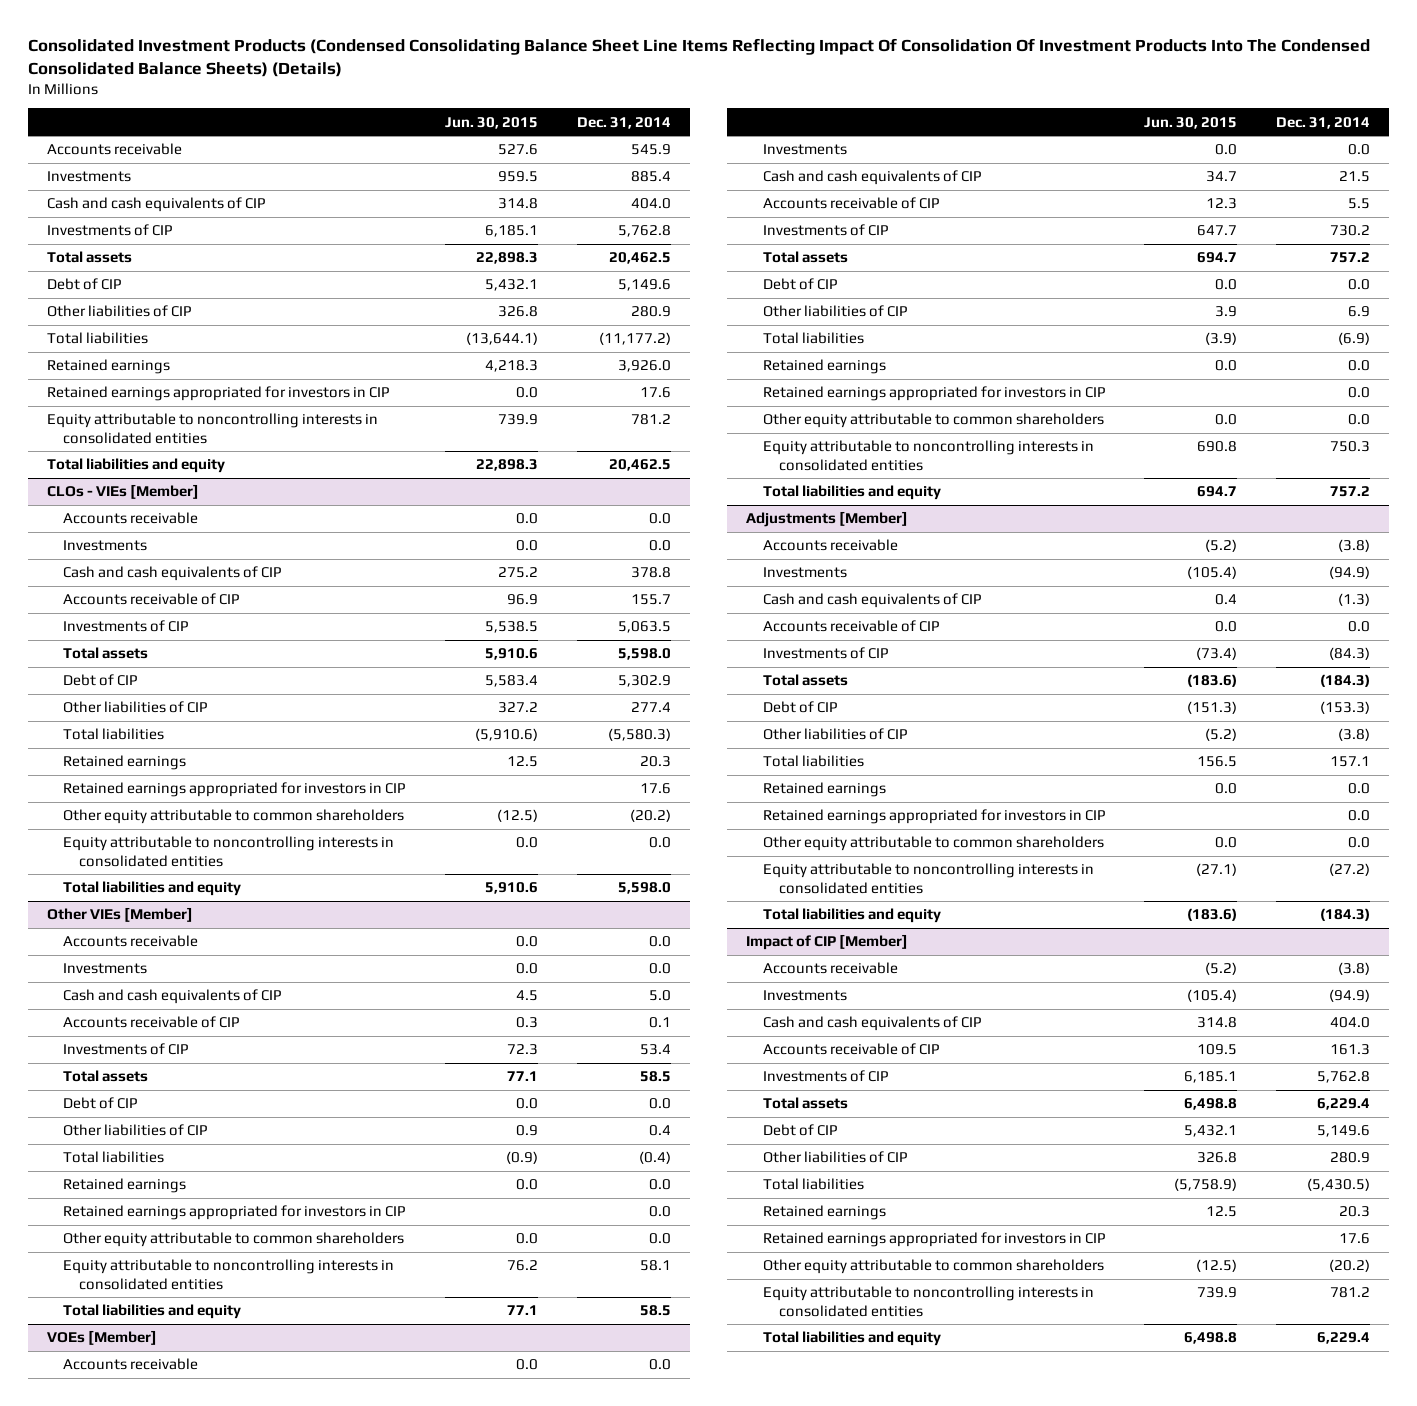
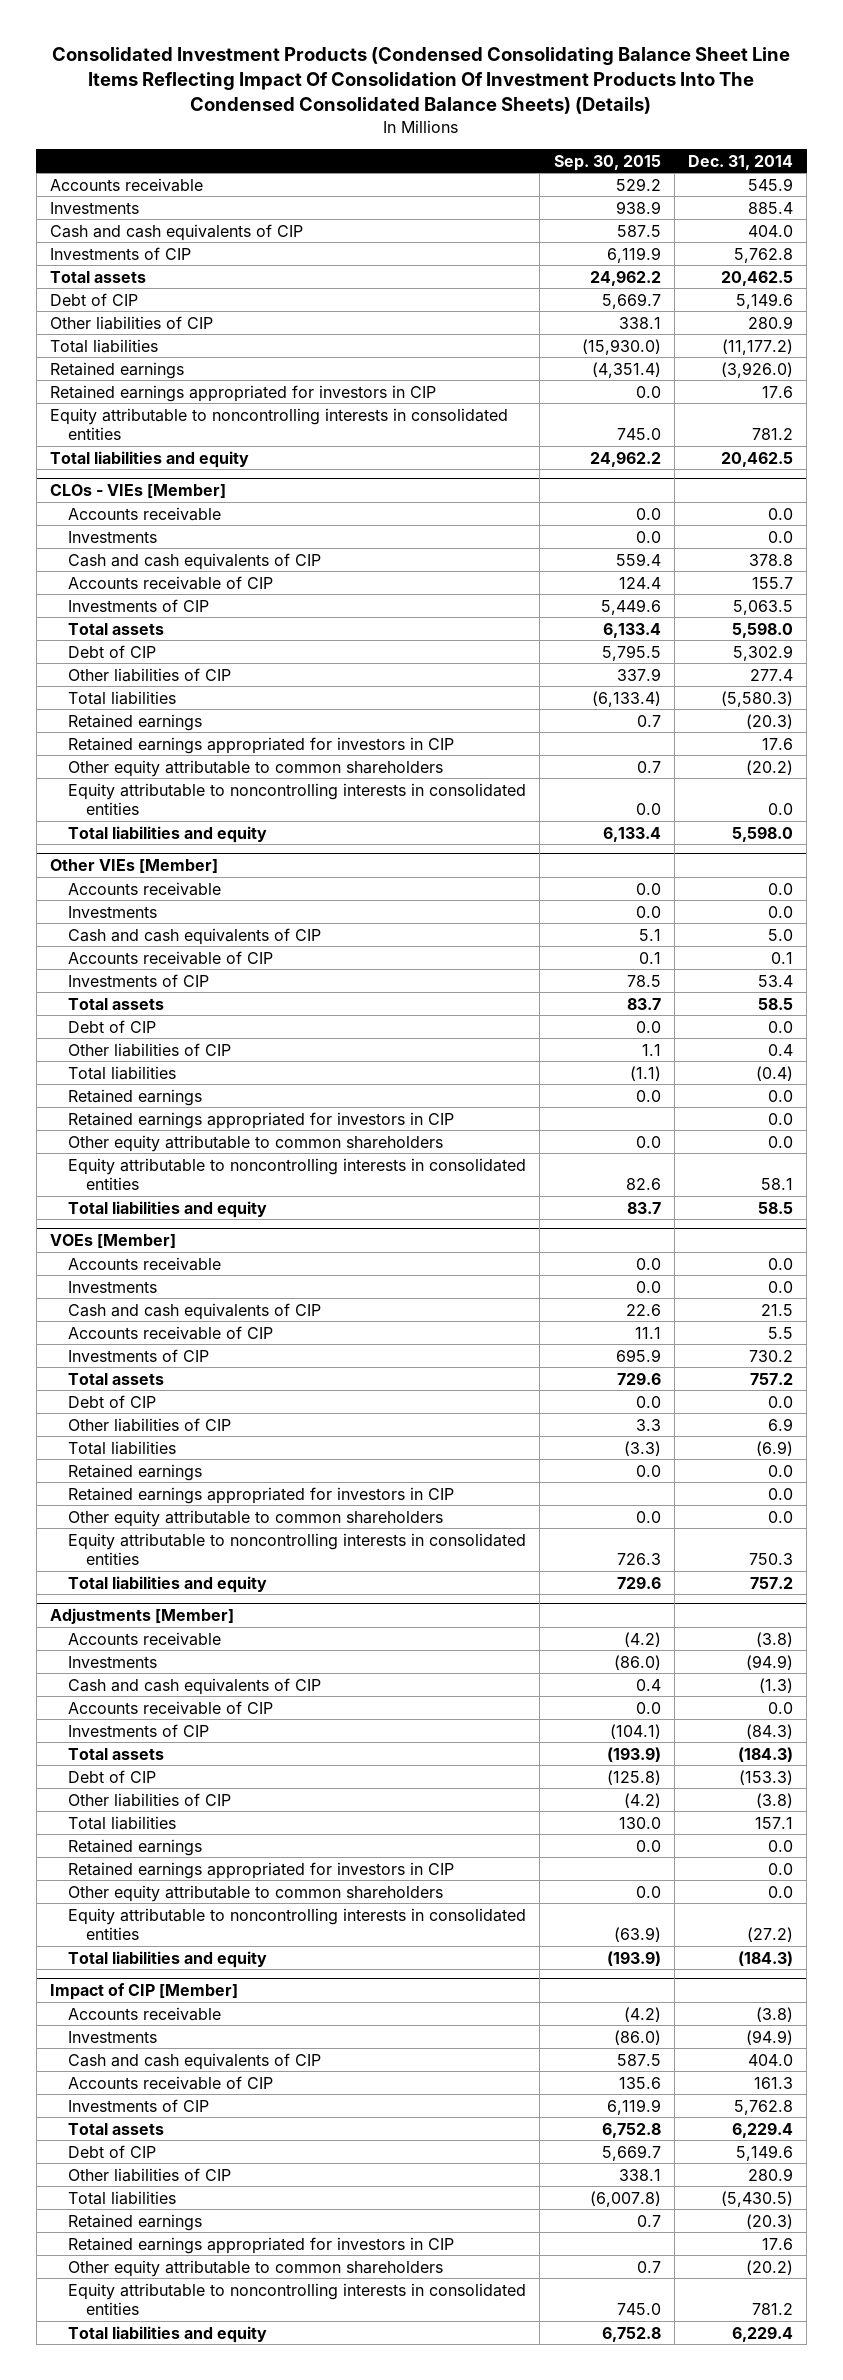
- | Jun. 30, 2015 | Dec. 31, 2014
+ | Sep. 30, 2015 | Dec. 31, 2014
- Retained earnings | 4,218.3 | 3,926.0
+ Retained earnings | (4,351.4) | (3,926.0)
@ CLOs - VIEs [Member]
- Retained earnings | 12.5 | 20.3
+ Retained earnings | 0.7 | (20.3)
@ Impact of CIP [Member]
- Retained earnings | 12.5 | 20.3
+ Retained earnings | 0.7 | (20.3)

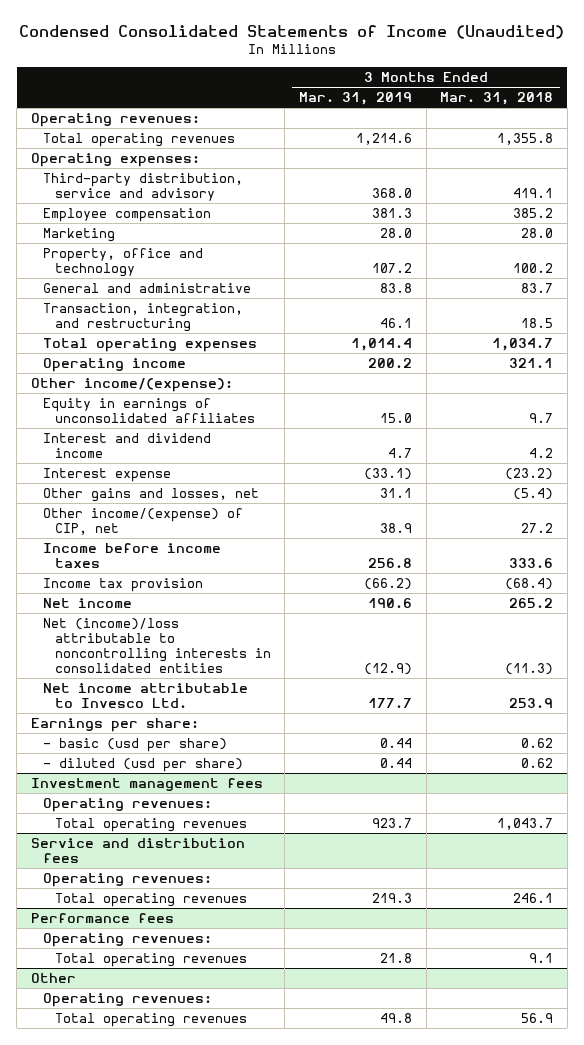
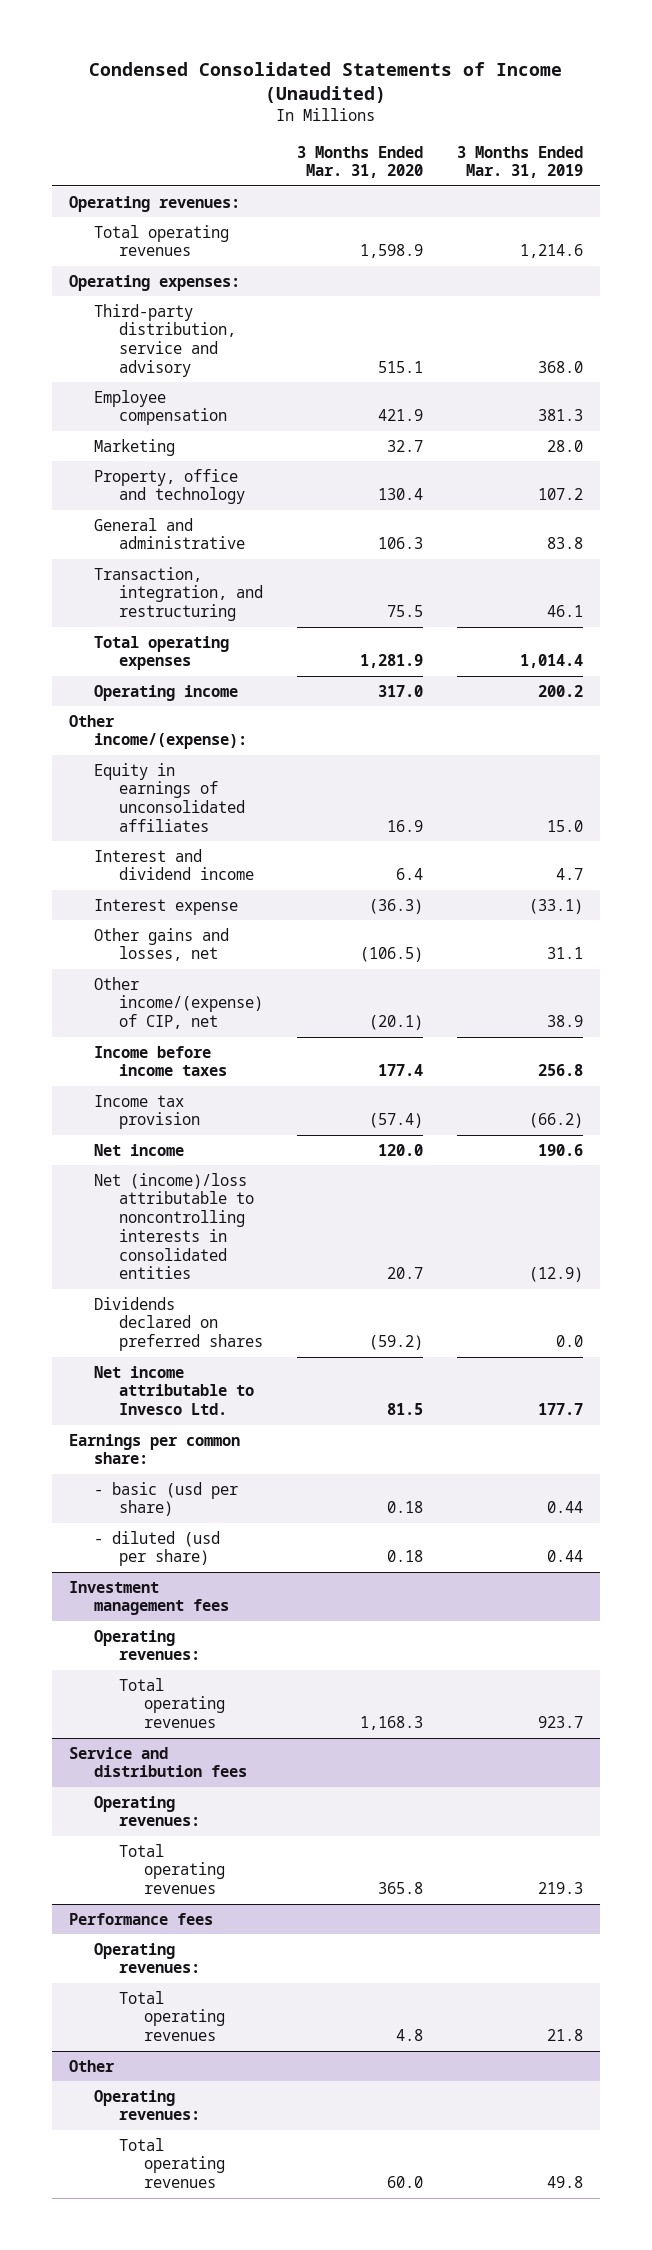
- | 3 Months Ended Mar. 31, 2019 | 3 Months Ended Mar. 31, 2018
+ | 3 Months Ended Mar. 31, 2020 | 3 Months Ended Mar. 31, 2019
+ Dividends declared on preferred shares | (59.2) | 0.0
- Earnings per share:
+ Earnings per common share:

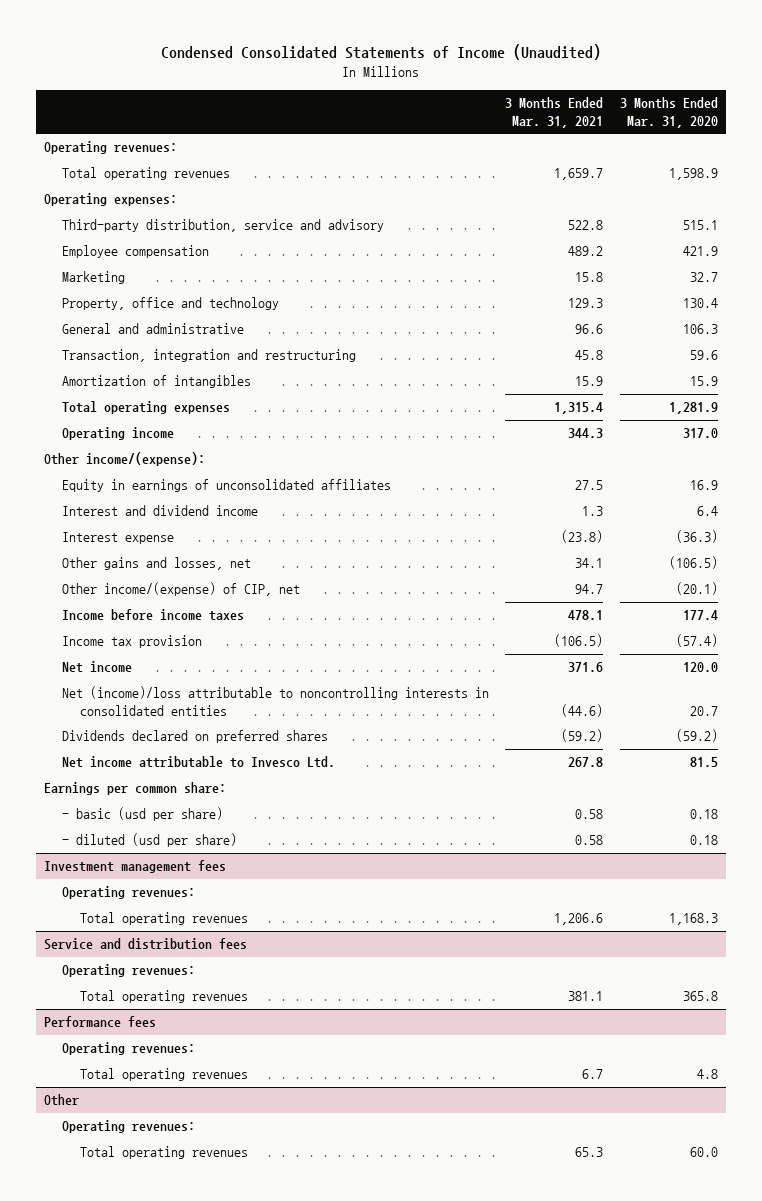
- | 3 Months Ended Mar. 31, 2020 | 3 Months Ended Mar. 31, 2019
+ | 3 Months Ended Mar. 31, 2021 | 3 Months Ended Mar. 31, 2020
- Transaction, integration, and restructuring | 75.5 | 46.1
+ Transaction, integration and restructuring | 45.8 | 59.6
+ Amortization of intangibles | 15.9 | 15.9

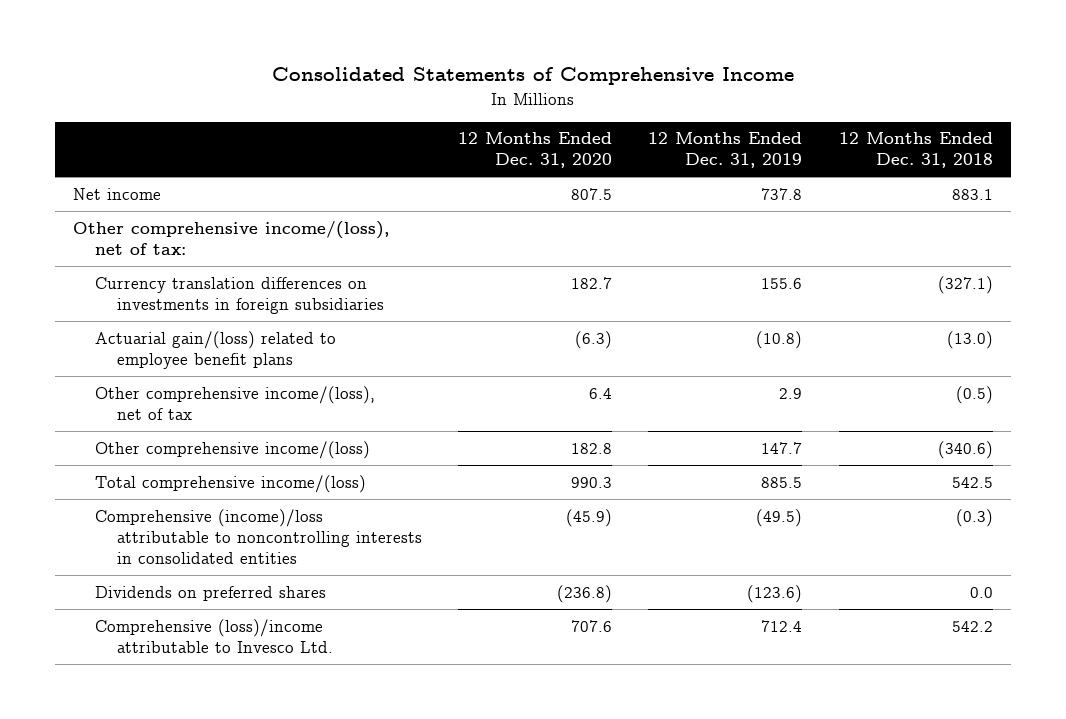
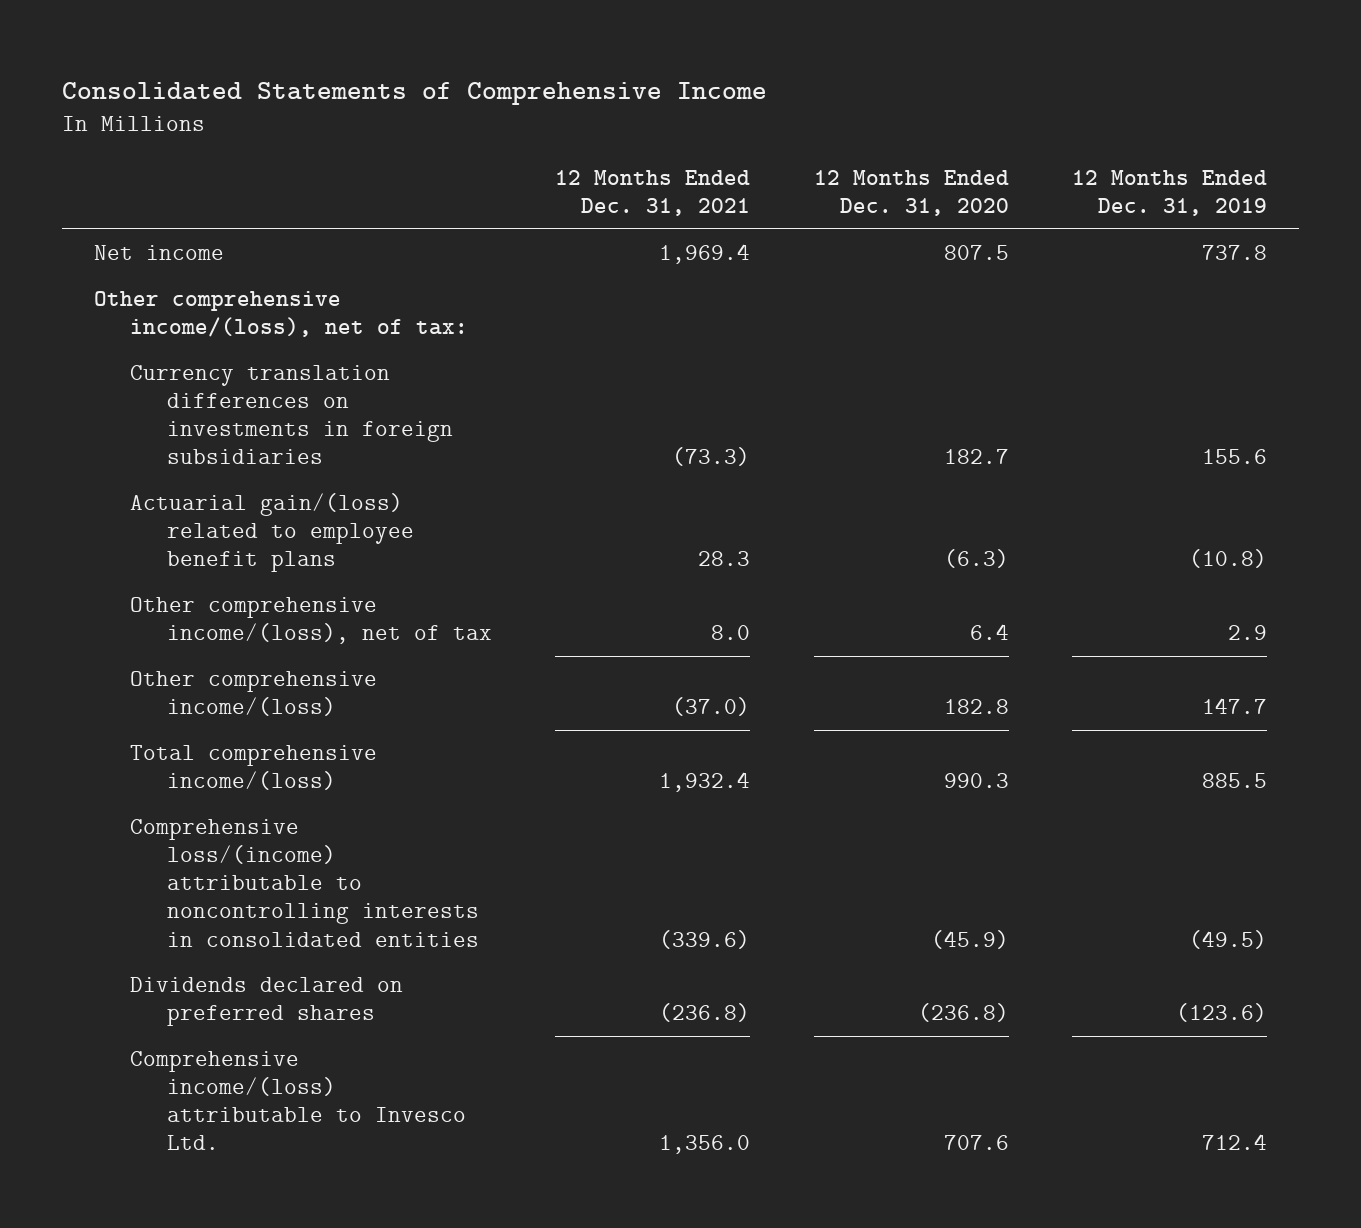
- | 12 Months Ended Dec. 31, 2020 | 12 Months Ended Dec. 31, 2019 | 12 Months Ended Dec. 31, 2018
+ | 12 Months Ended Dec. 31, 2021 | 12 Months Ended Dec. 31, 2020 | 12 Months Ended Dec. 31, 2019
- Comprehensive (income)/loss attributable to noncontrolling interests in consolidated entities | (45.9) | (49.5) | (0.3)
- Dividends on preferred shares | (236.8) | (123.6) | 0.0
- Comprehensive (loss)/income attributable to Invesco Ltd. | 707.6 | 712.4 | 542.2
+ Comprehensive loss/(income) attributable to noncontrolling interests in consolidated entities | (339.6) | (45.9) | (49.5)
+ Dividends declared on preferred shares | (236.8) | (236.8) | (123.6)
+ Comprehensive income/(loss) attributable to Invesco Ltd. | 1,356.0 | 707.6 | 712.4

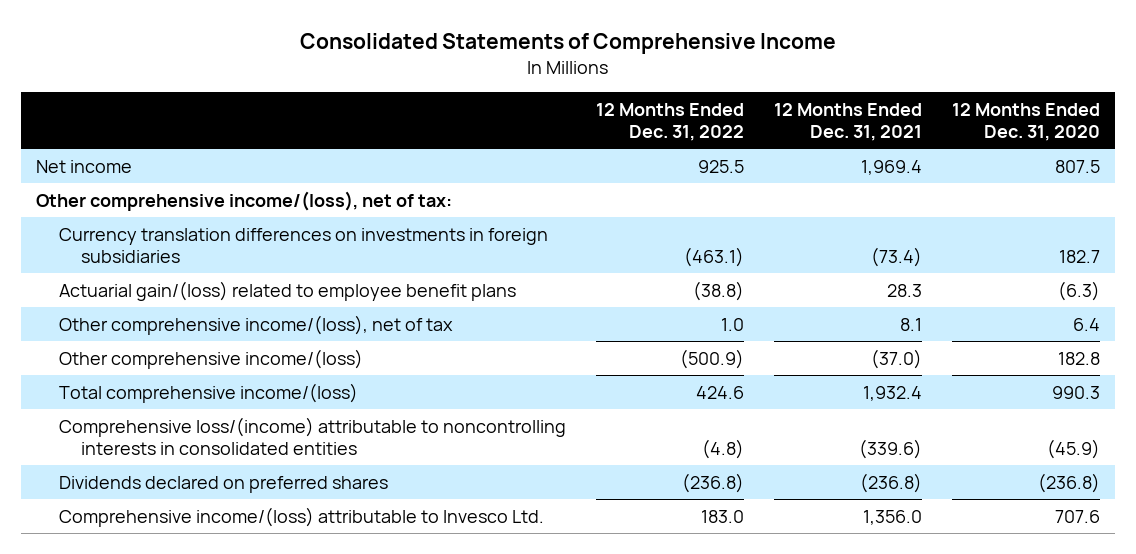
- | 12 Months Ended Dec. 31, 2021 | 12 Months Ended Dec. 31, 2020 | 12 Months Ended Dec. 31, 2019
+ | 12 Months Ended Dec. 31, 2022 | 12 Months Ended Dec. 31, 2021 | 12 Months Ended Dec. 31, 2020
- Currency translation differences on investments in foreign subsidiaries | (73.3) | 182.7 | 155.6
+ Currency translation differences on investments in foreign subsidiaries | (463.1) | (73.4) | 182.7
- Other comprehensive income/(loss), net of tax | 8.0 | 6.4 | 2.9
+ Other comprehensive income/(loss), net of tax | 1.0 | 8.1 | 6.4

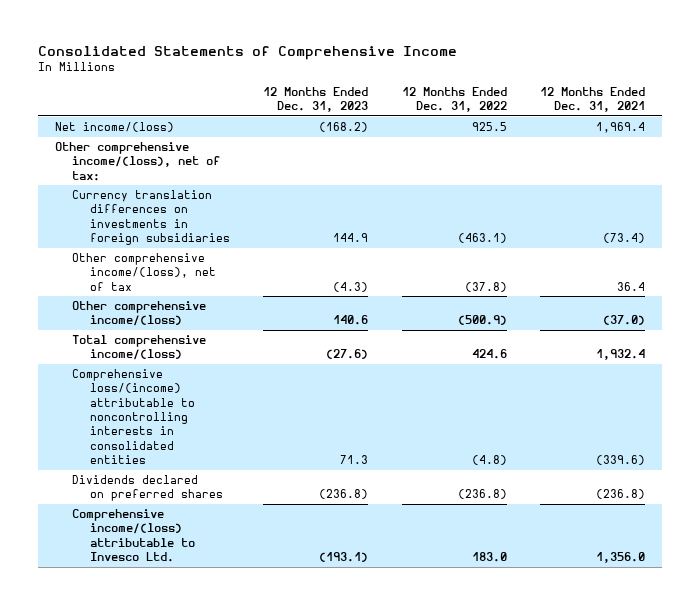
- | 12 Months Ended Dec. 31, 2022 | 12 Months Ended Dec. 31, 2021 | 12 Months Ended Dec. 31, 2020
+ | 12 Months Ended Dec. 31, 2023 | 12 Months Ended Dec. 31, 2022 | 12 Months Ended Dec. 31, 2021
- Net income | 925.5 | 1,969.4 | 807.5
+ Net income/(loss) | (168.2) | 925.5 | 1,969.4
- Actuarial gain/(loss) related to employee benefit plans | (38.8) | 28.3 | (6.3)
- Other comprehensive income/(loss), net of tax | 1.0 | 8.1 | 6.4
+ Other comprehensive income/(loss), net of tax | (4.3) | (37.8) | 36.4

